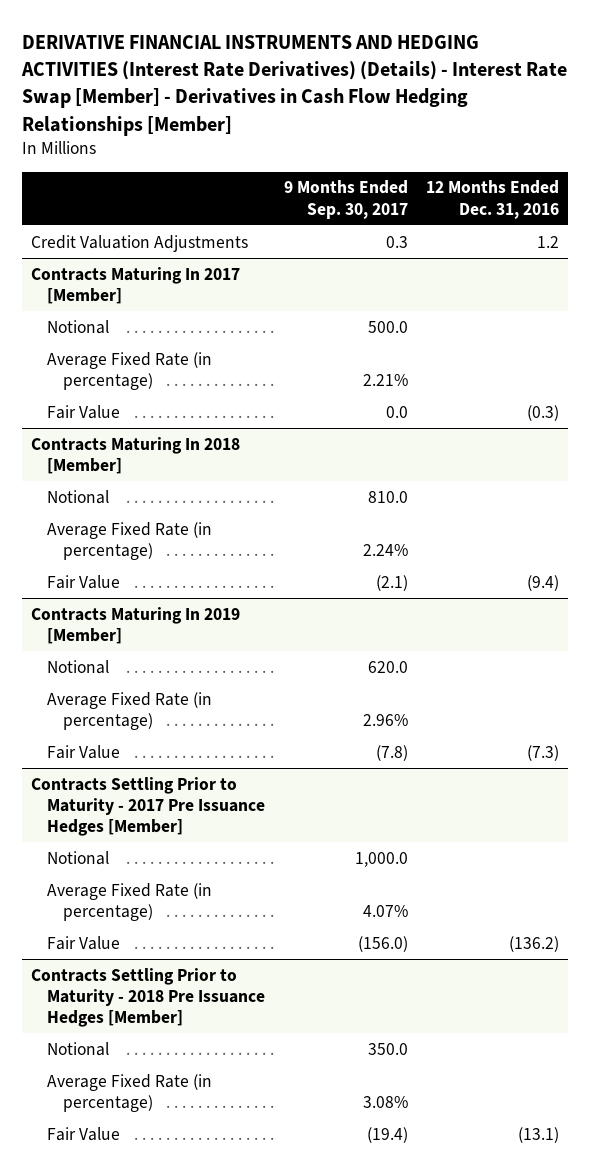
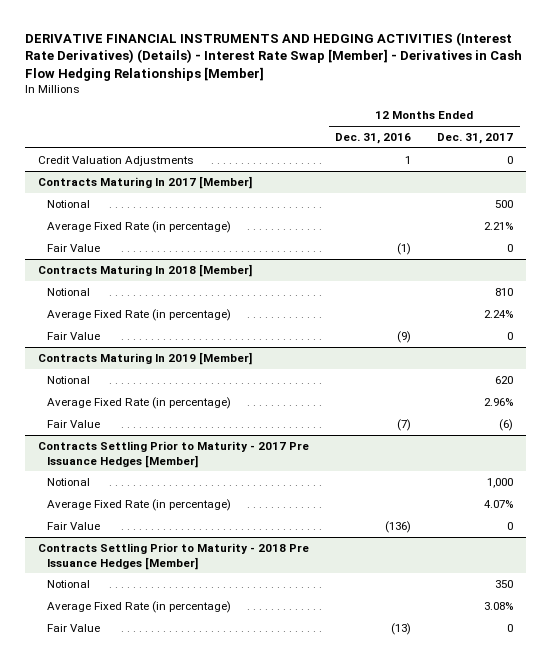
- | 9 Months Ended Sep. 30, 2017 | 12 Months Ended Dec. 31, 2016
+ | 12 Months Ended Dec. 31, 2016 | 12 Months Ended Dec. 31, 2017
- Credit Valuation Adjustments | 0.3 | 1.2
+ Credit Valuation Adjustments | 1 | 0
@ Contracts Maturing In 2017 [Member]
- Fair Value | 0.0 | (0.3)
+ Fair Value | (1) | 0
@ Contracts Maturing In 2018 [Member]
- Fair Value | (2.1) | (9.4)
+ Fair Value | (9) | 0
@ Contracts Maturing In 2019 [Member]
- Fair Value | (7.8) | (7.3)
+ Fair Value | (7) | (6)
@ Contracts Settling Prior to Maturity - 2017 Pre Issuance Hedges [Member]
- Fair Value | (156.0) | (136.2)
+ Fair Value | (136) | 0
@ Contracts Settling Prior to Maturity - 2018 Pre Issuance Hedges [Member]
- Fair Value | (19.4) | (13.1)
+ Fair Value | (13) | 0

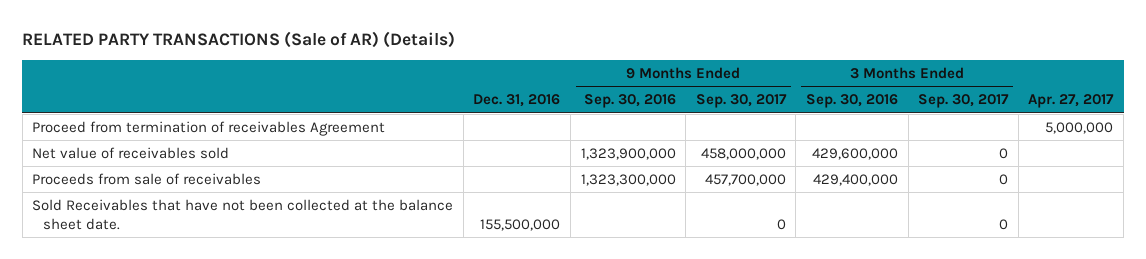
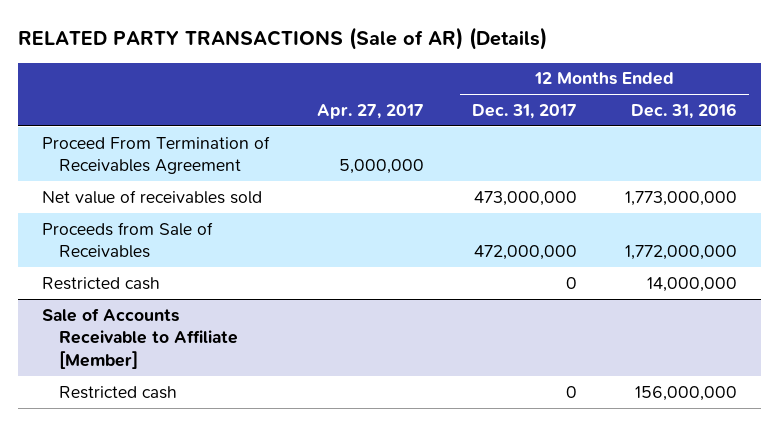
- | Dec. 31, 2016 | 9 Months Ended Sep. 30, 2016 | 9 Months Ended Sep. 30, 2017 | 3 Months Ended Sep. 30, 2016 | 3 Months Ended Sep. 30, 2017 | Apr. 27, 2017
+ | Apr. 27, 2017 | 12 Months Ended Dec. 31, 2017 | 12 Months Ended Dec. 31, 2016
- Proceed from termination of receivables Agreement | | | | | | 5,000,000
+ Proceed From Termination of Receivables Agreement | 5,000,000 | |
- Proceeds from sale of receivables | | 1,323,300,000 | 457,700,000 | 429,400,000 | 0 |
- Sold Receivables that have not been collected at the balance sheet date. | 155,500,000 | | 0 | | 0 |
+ Proceeds from Sale of Receivables | | 472,000,000 | 1,772,000,000
+ Restricted cash | | 0 | 14,000,000
+ Sale of Accounts Receivable to Affiliate [Member]
+ Restricted cash | | 0 | 156,000,000

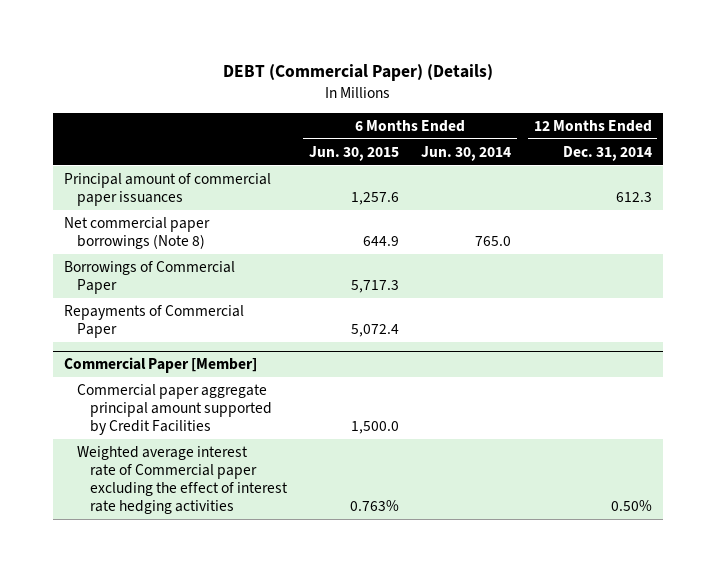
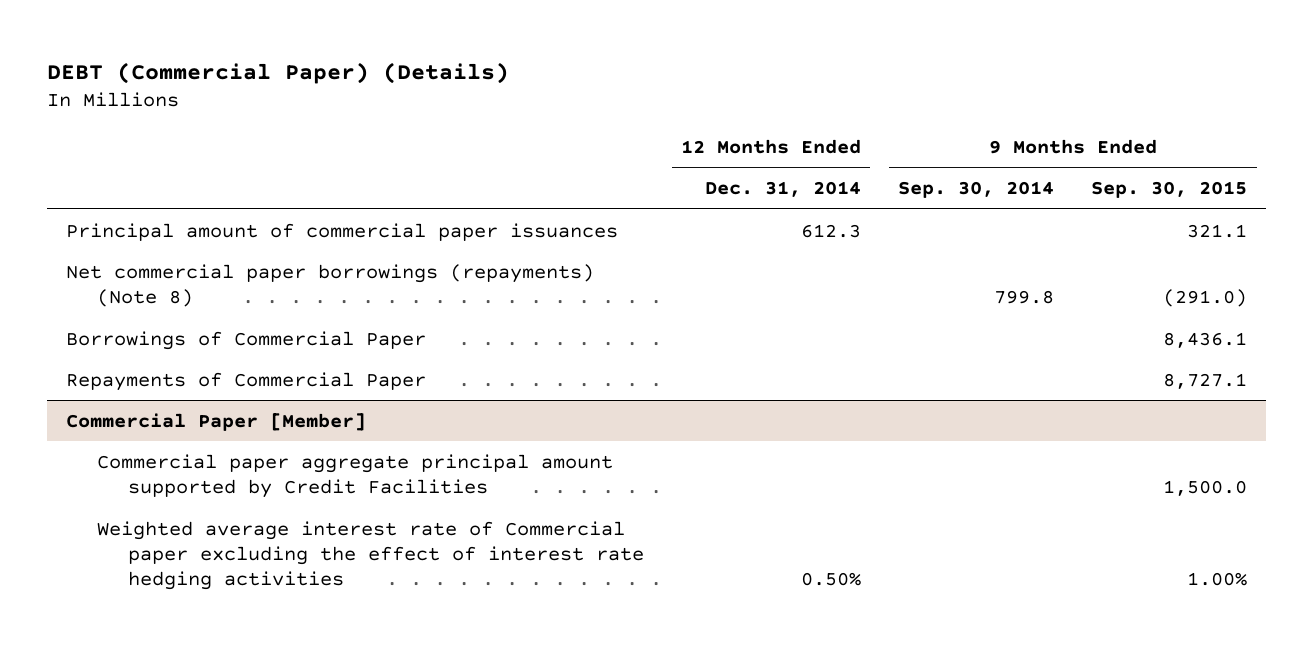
- | 6 Months Ended Jun. 30, 2015 | 6 Months Ended Jun. 30, 2014 | 12 Months Ended Dec. 31, 2014
+ | 12 Months Ended Dec. 31, 2014 | 9 Months Ended Sep. 30, 2014 | 9 Months Ended Sep. 30, 2015
- Net commercial paper borrowings (Note 8) | 644.9 | 765.0 |
+ Net commercial paper borrowings (repayments) (Note 8) | | 799.8 | (291.0)

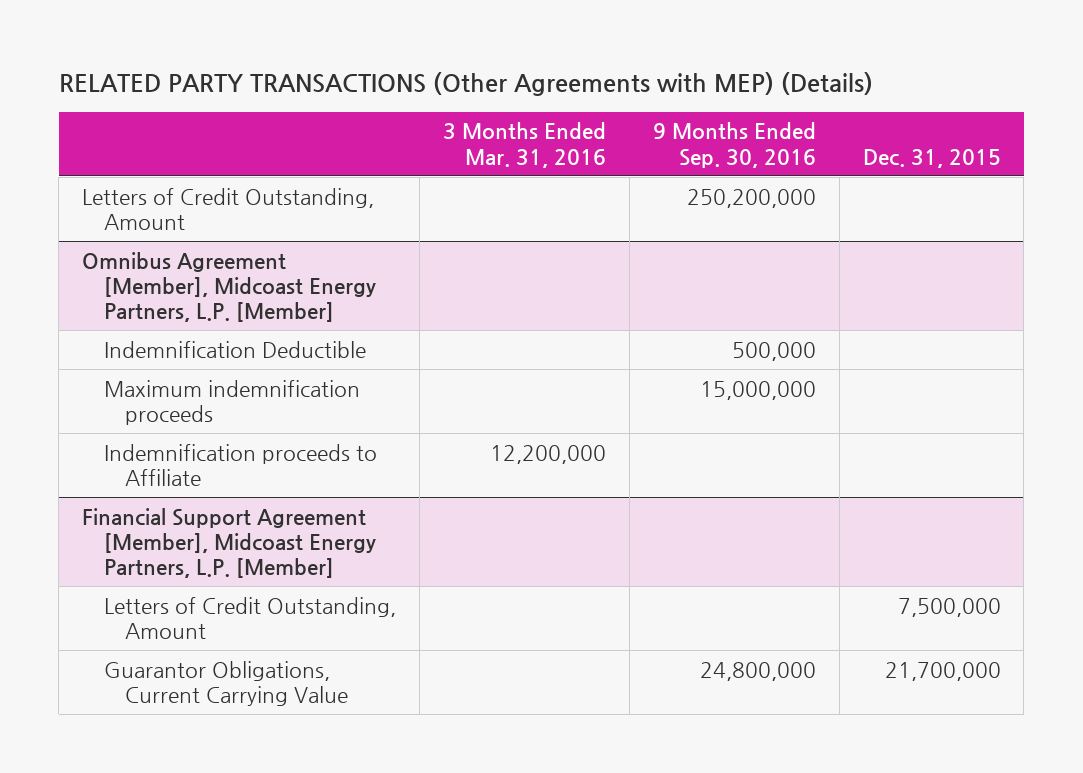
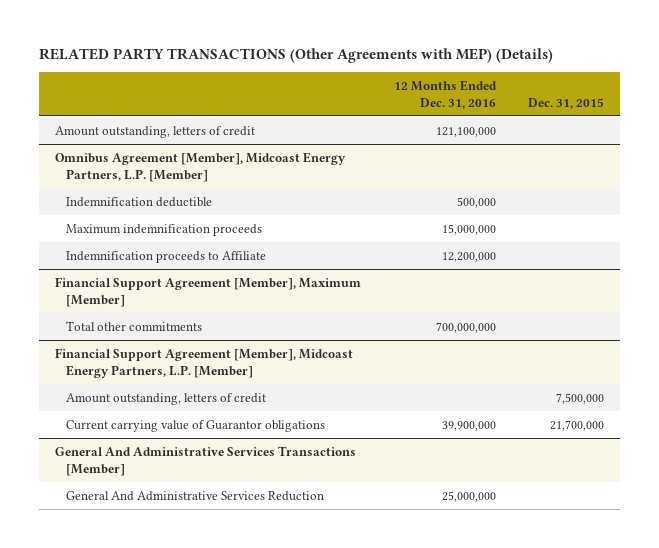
- | 3 Months Ended Mar. 31, 2016 | 9 Months Ended Sep. 30, 2016 | Dec. 31, 2015
+ | 12 Months Ended Dec. 31, 2016 | Dec. 31, 2015
- Letters of Credit Outstanding, Amount | | 250,200,000 |
+ Amount outstanding, letters of credit | 121,100,000 |
@ Omnibus Agreement [Member], Midcoast Energy Partners, L.P. [Member]
- Indemnification Deductible | | 500,000 |
+ Indemnification deductible | 500,000 |
+ Financial Support Agreement [Member], Maximum [Member]
+ Total other commitments | 700,000,000 |
@ Financial Support Agreement [Member], Midcoast Energy Partners, L.P. [Member]
- Letters of Credit Outstanding, Amount | | | 7,500,000
- Guarantor Obligations, Current Carrying Value | | 24,800,000 | 21,700,000
+ Amount outstanding, letters of credit | | 7,500,000
+ Current carrying value of Guarantor obligations | 39,900,000 | 21,700,000
+ General And Administrative Services Transactions [Member]
+ General And Administrative Services Reduction | 25,000,000 |

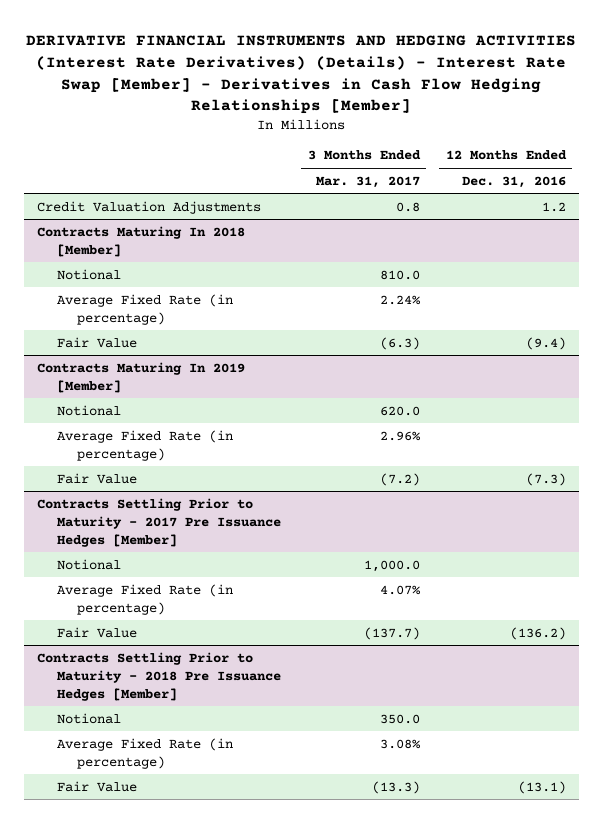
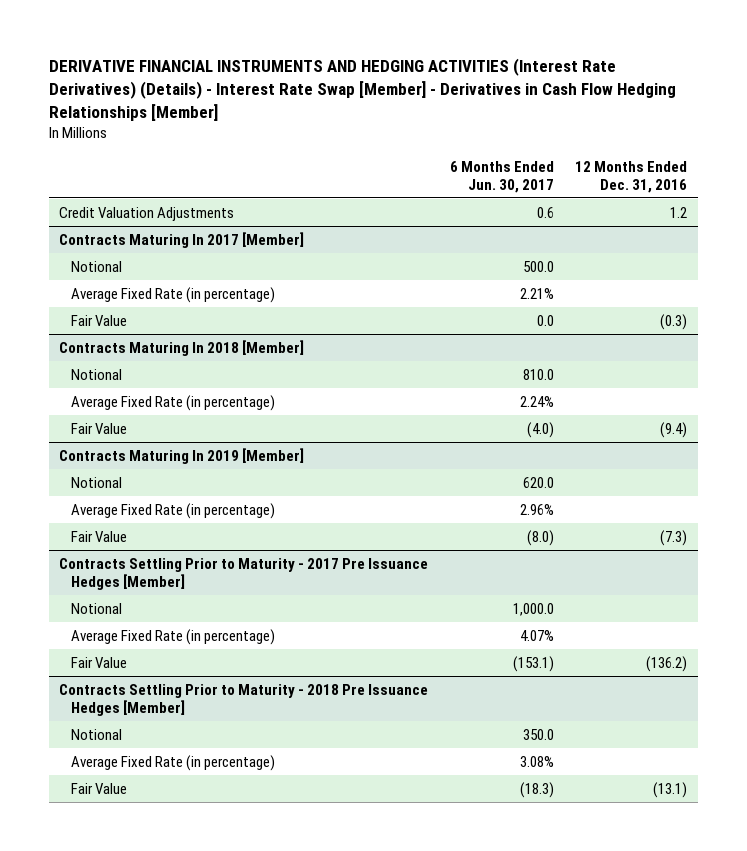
- | 3 Months Ended Mar. 31, 2017 | 12 Months Ended Dec. 31, 2016
+ | 6 Months Ended Jun. 30, 2017 | 12 Months Ended Dec. 31, 2016
+ Contracts Maturing In 2017 [Member]
+ Notional | 500.0 |
+ Average Fixed Rate (in percentage) | 2.21% |
+ Fair Value | 0.0 | (0.3)

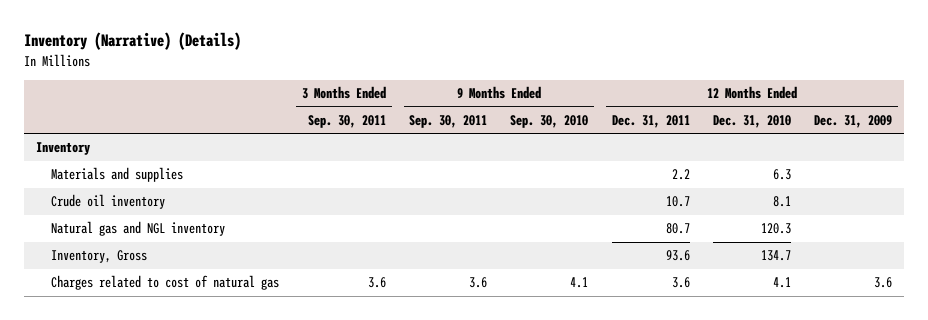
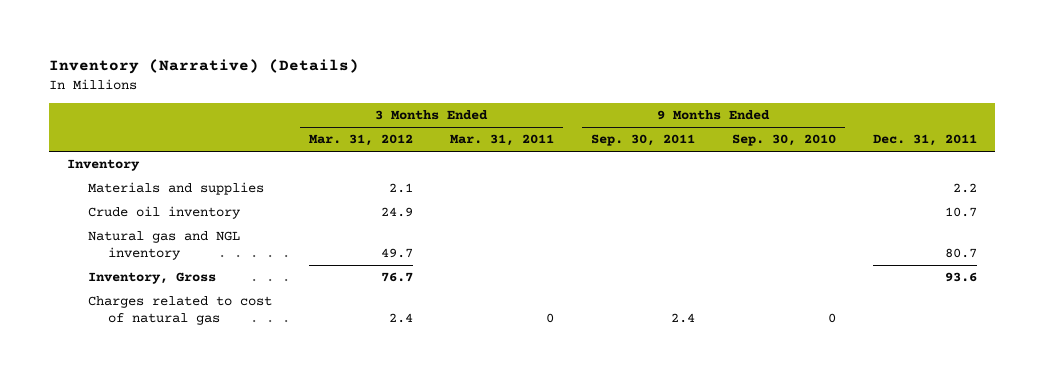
- | 3 Months Ended Sep. 30, 2011 | 9 Months Ended Sep. 30, 2011 | 9 Months Ended Sep. 30, 2010 | 12 Months Ended Dec. 31, 2011 | 12 Months Ended Dec. 31, 2010 | 12 Months Ended Dec. 31, 2009
+ | 3 Months Ended Mar. 31, 2012 | 3 Months Ended Mar. 31, 2011 | 9 Months Ended Sep. 30, 2011 | 9 Months Ended Sep. 30, 2010 | Dec. 31, 2011
- Charges related to cost of natural gas | 3.6 | 3.6 | 4.1 | 3.6 | 4.1 | 3.6
+ Charges related to cost of natural gas | 2.4 | 0 | 2.4 | 0 |

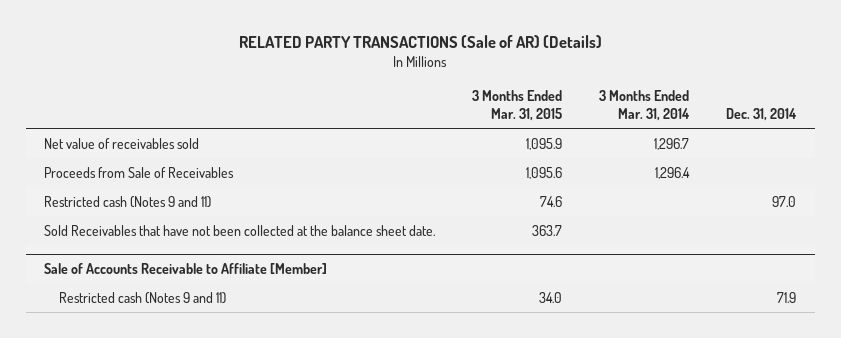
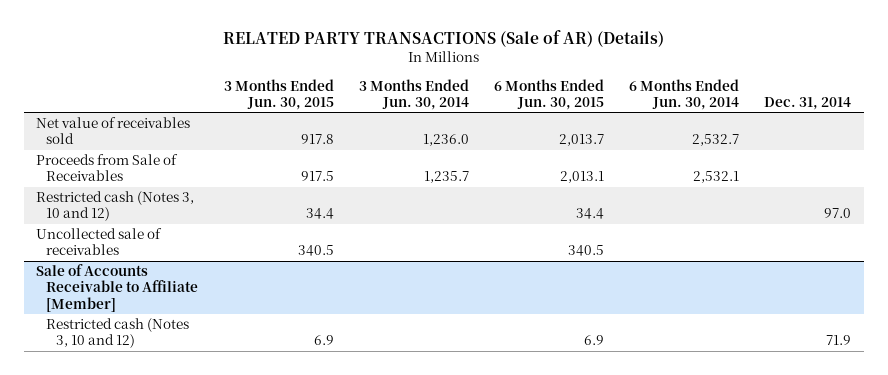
- | 3 Months Ended Mar. 31, 2015 | 3 Months Ended Mar. 31, 2014 | Dec. 31, 2014
+ | 3 Months Ended Jun. 30, 2015 | 3 Months Ended Jun. 30, 2014 | 6 Months Ended Jun. 30, 2015 | 6 Months Ended Jun. 30, 2014 | Dec. 31, 2014
- Restricted cash (Notes 9 and 11) | 74.6 | | 97.0
- Sold Receivables that have not been collected at the balance sheet date. | 363.7 | |
+ Restricted cash (Notes 3, 10 and 12) | 34.4 | | 34.4 | | 97.0
+ Uncollected sale of receivables | 340.5 | | 340.5 | |
@ Sale of Accounts Receivable to Affiliate [Member]
- Restricted cash (Notes 9 and 11) | 34.0 | | 71.9
+ Restricted cash (Notes 3, 10 and 12) | 6.9 | | 6.9 | | 71.9

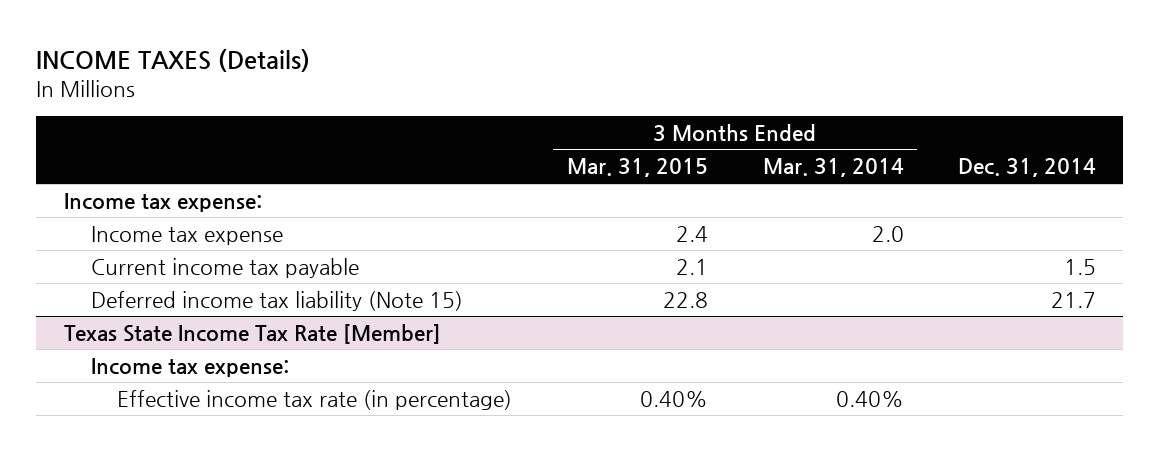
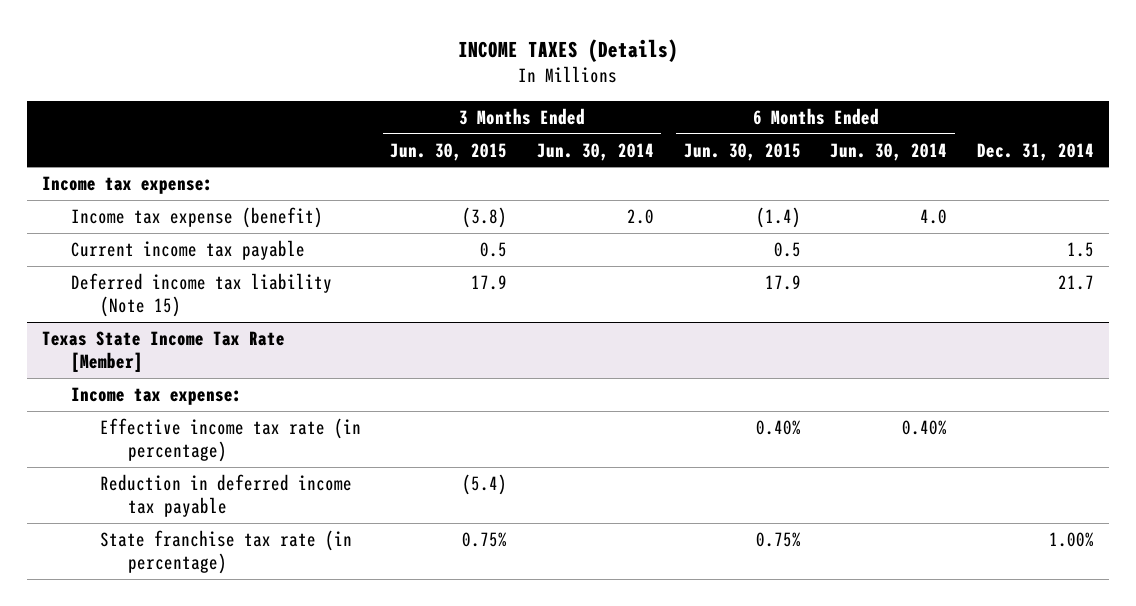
- | 3 Months Ended Mar. 31, 2015 | 3 Months Ended Mar. 31, 2014 | Dec. 31, 2014
+ | 3 Months Ended Jun. 30, 2015 | 3 Months Ended Jun. 30, 2014 | 6 Months Ended Jun. 30, 2015 | 6 Months Ended Jun. 30, 2014 | Dec. 31, 2014
- Income tax expense | 2.4 | 2.0 |
+ Income tax expense (benefit) | (3.8) | 2.0 | (1.4) | 4.0 |
@ Texas State Income Tax Rate [Member]
+ Reduction in deferred income tax payable | (5.4) | | | |
+ State franchise tax rate (in percentage) | 0.75% | | 0.75% | | 1.00%

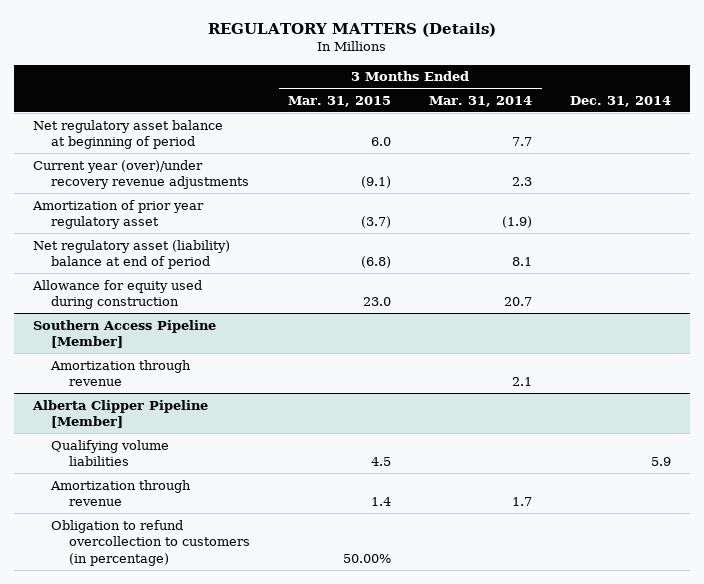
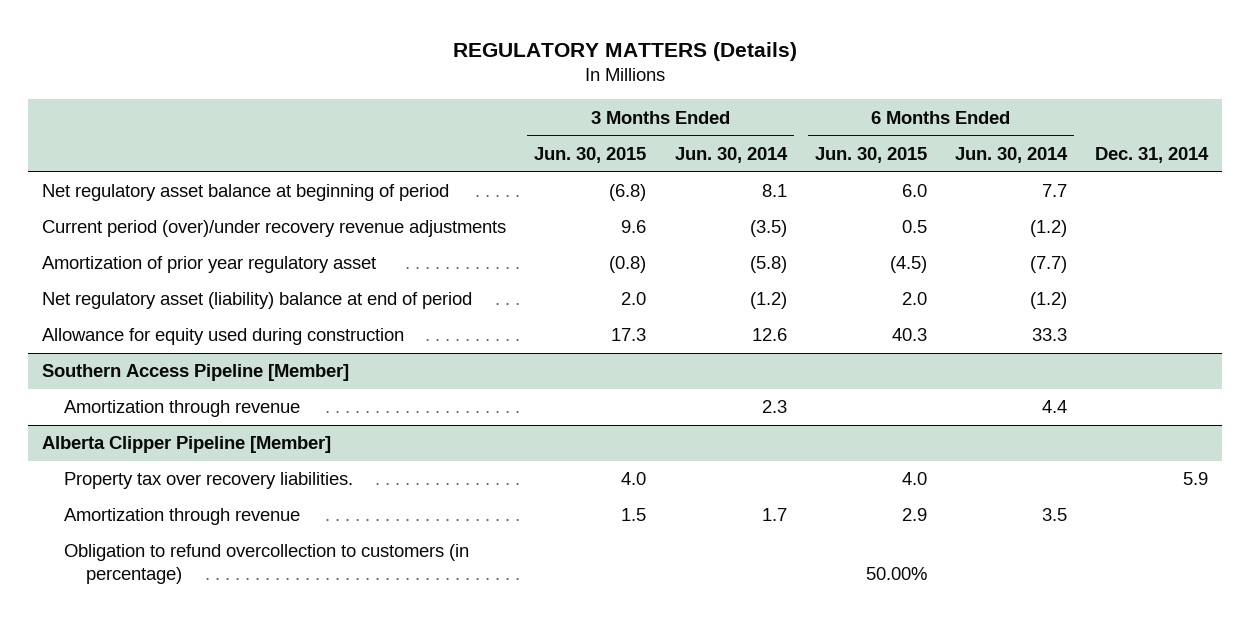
- | 3 Months Ended Mar. 31, 2015 | 3 Months Ended Mar. 31, 2014 | Dec. 31, 2014
+ | 3 Months Ended Jun. 30, 2015 | 3 Months Ended Jun. 30, 2014 | 6 Months Ended Jun. 30, 2015 | 6 Months Ended Jun. 30, 2014 | Dec. 31, 2014
- Current year (over)/under recovery revenue adjustments | (9.1) | 2.3 |
+ Current period (over)/under recovery revenue adjustments | 9.6 | (3.5) | 0.5 | (1.2) |
@ Alberta Clipper Pipeline [Member]
- Qualifying volume liabilities | 4.5 | | 5.9
+ Property tax over recovery liabilities. | 4.0 | | 4.0 | | 5.9

